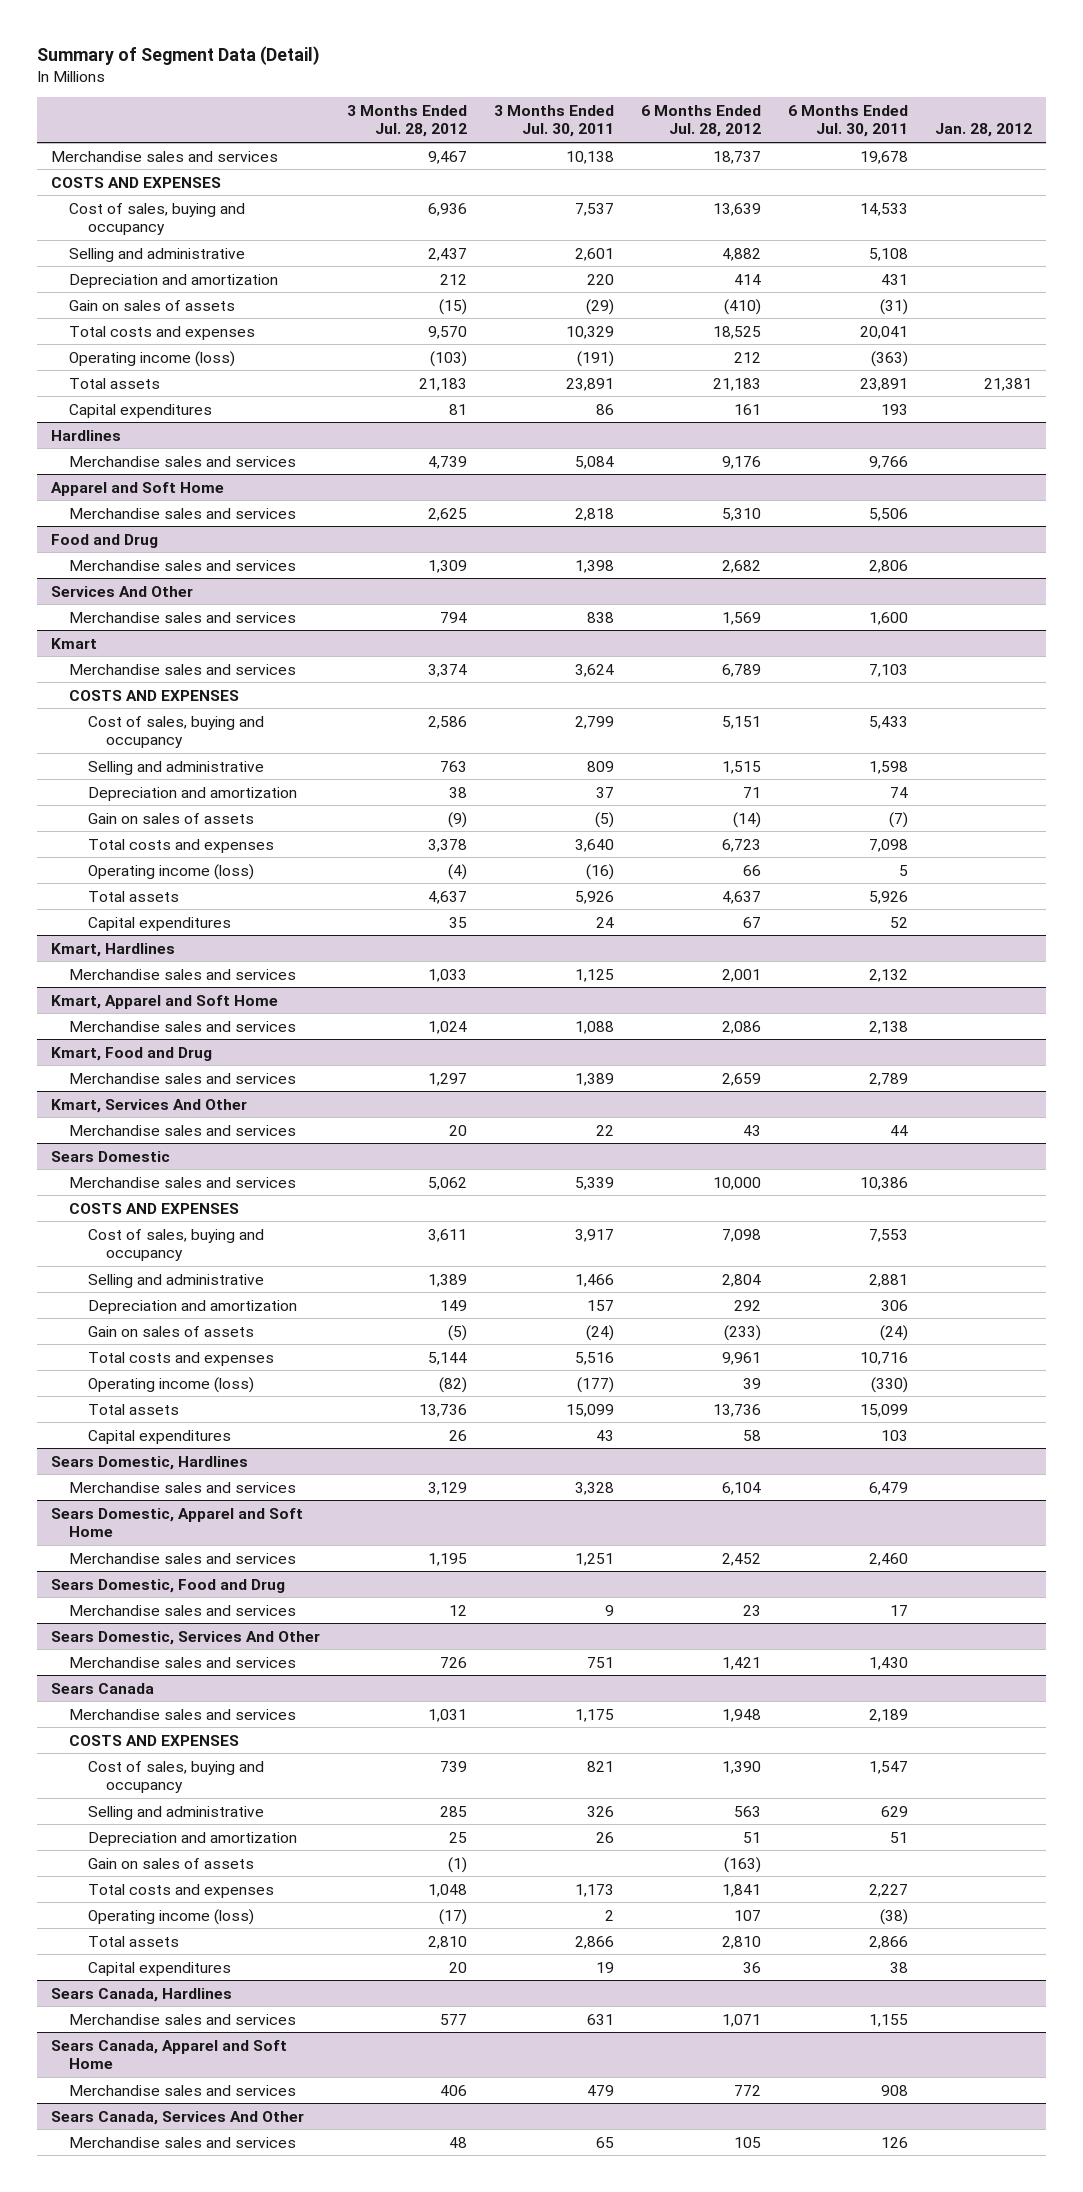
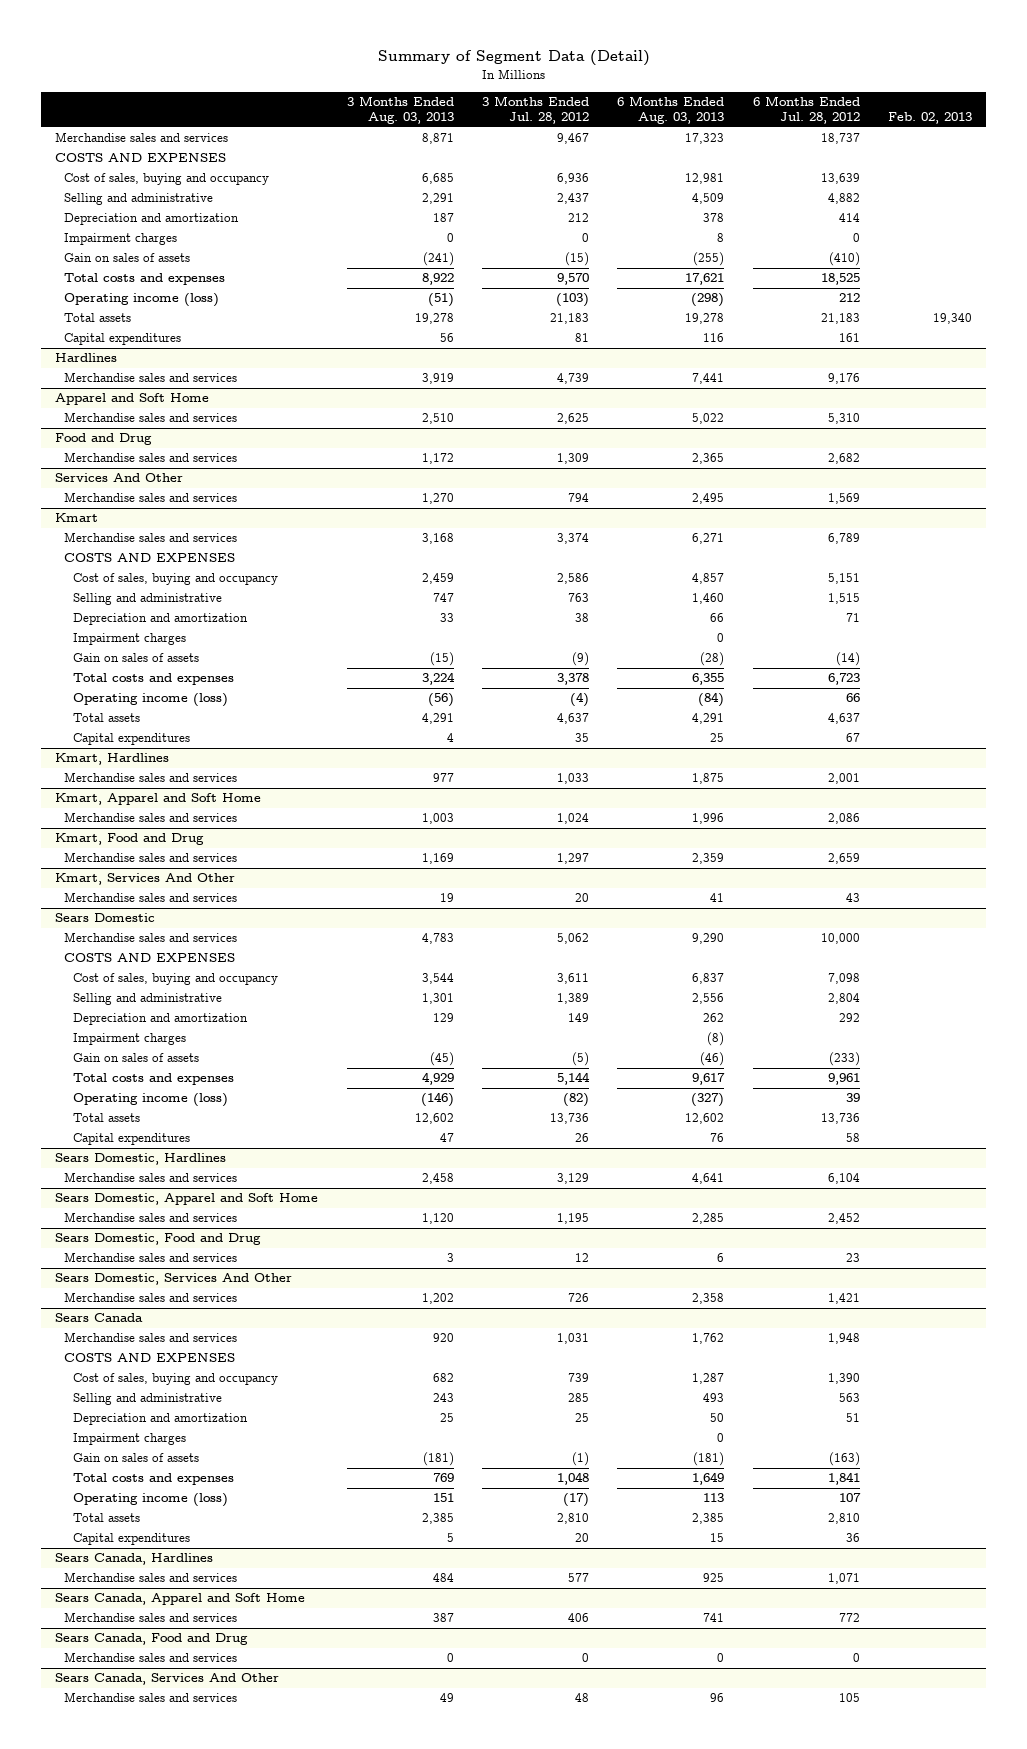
- | 3 Months Ended Jul. 28, 2012 | 3 Months Ended Jul. 30, 2011 | 6 Months Ended Jul. 28, 2012 | 6 Months Ended Jul. 30, 2011 | Jan. 28, 2012
+ | 3 Months Ended Aug. 03, 2013 | 3 Months Ended Jul. 28, 2012 | 6 Months Ended Aug. 03, 2013 | 6 Months Ended Jul. 28, 2012 | Feb. 02, 2013
+ Impairment charges | 0 | 0 | 8 | 0 |
@ Kmart
+ Impairment charges | | | 0 | |
@ Sears Domestic
+ Impairment charges | | | (8) | |
@ Sears Canada
+ Impairment charges | | | 0 | |
+ Sears Canada, Food and Drug
+ Merchandise sales and services | 0 | 0 | 0 | 0 |

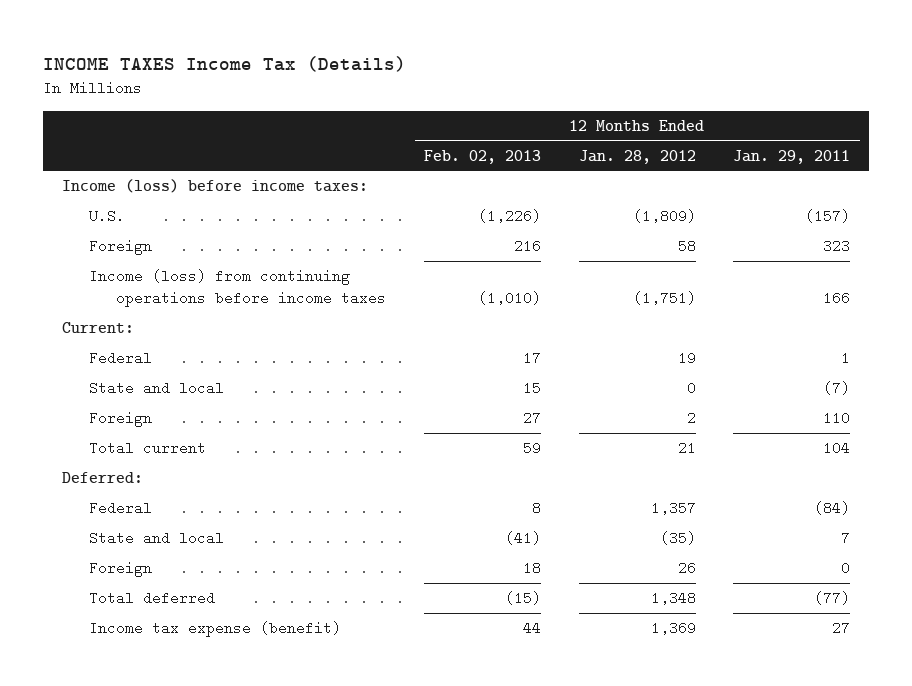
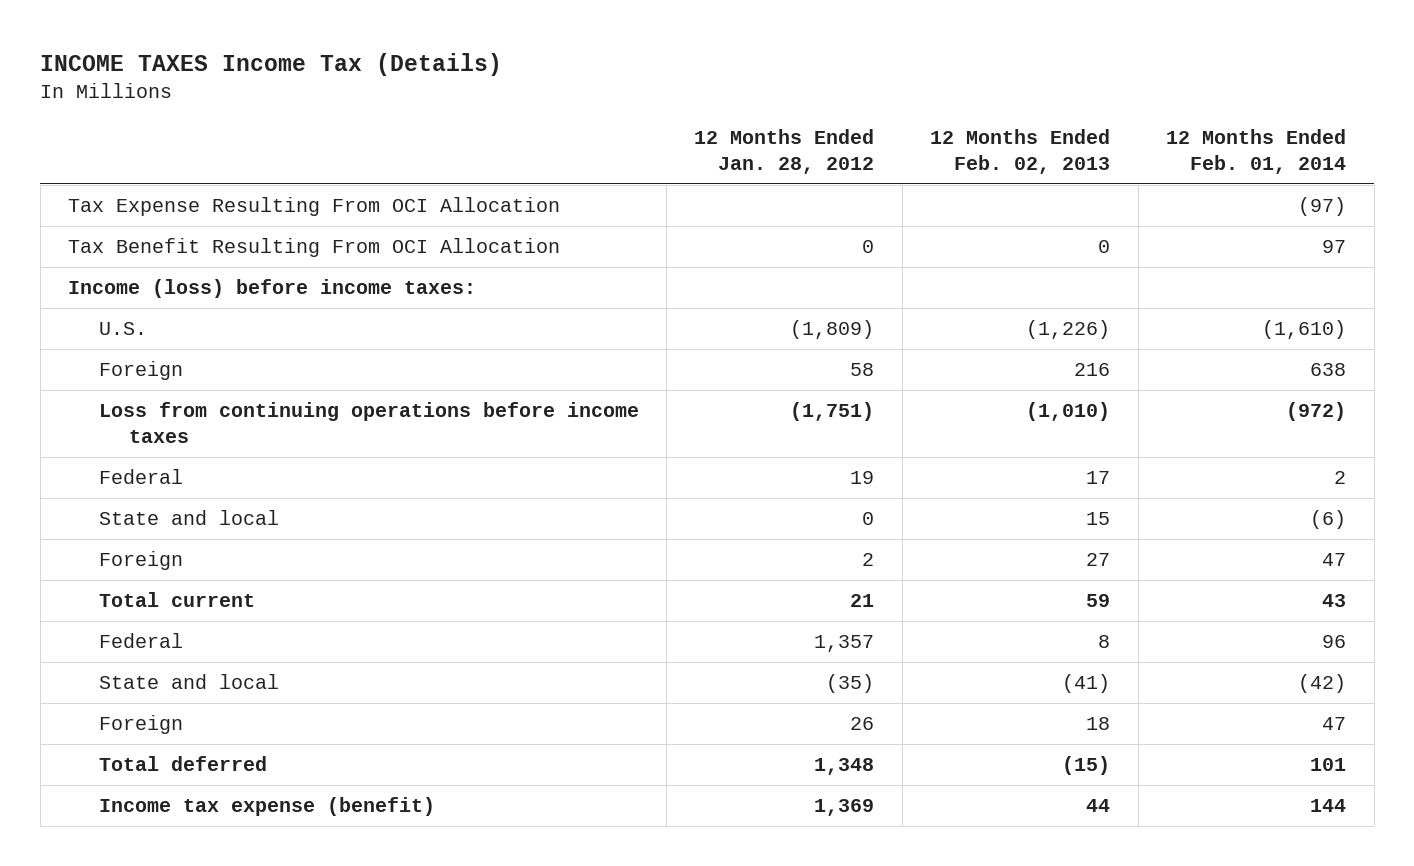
- | 12 Months Ended Feb. 02, 2013 | 12 Months Ended Jan. 28, 2012 | 12 Months Ended Jan. 29, 2011
+ | 12 Months Ended Jan. 28, 2012 | 12 Months Ended Feb. 02, 2013 | 12 Months Ended Feb. 01, 2014
+ Tax Expense Resulting From OCI Allocation | | | (97)
+ Tax Benefit Resulting From OCI Allocation | 0 | 0 | 97
- Income (loss) from continuing operations before income taxes | (1,010) | (1,751) | 166
- Current:
+ Loss from continuing operations before income taxes | (1,751) | (1,010) | (972)
- Deferred:

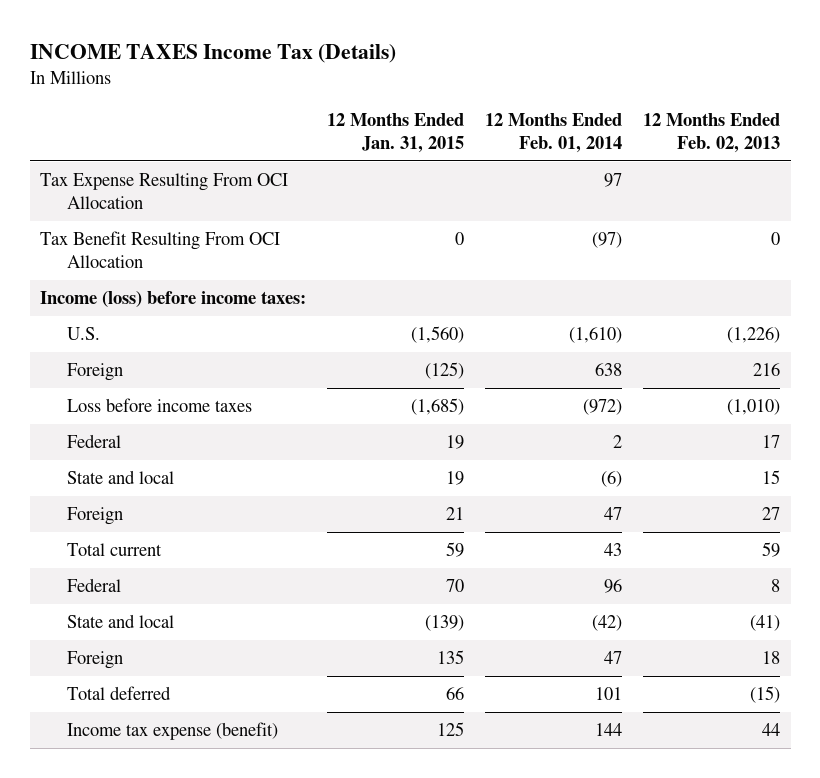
- | 12 Months Ended Jan. 28, 2012 | 12 Months Ended Feb. 02, 2013 | 12 Months Ended Feb. 01, 2014
+ | 12 Months Ended Jan. 31, 2015 | 12 Months Ended Feb. 01, 2014 | 12 Months Ended Feb. 02, 2013
- Tax Expense Resulting From OCI Allocation | | | (97)
- Tax Benefit Resulting From OCI Allocation | 0 | 0 | 97
+ Tax Expense Resulting From OCI Allocation | | 97 |
+ Tax Benefit Resulting From OCI Allocation | 0 | (97) | 0
- Loss from continuing operations before income taxes | (1,751) | (1,010) | (972)
+ Loss before income taxes | (1,685) | (972) | (1,010)

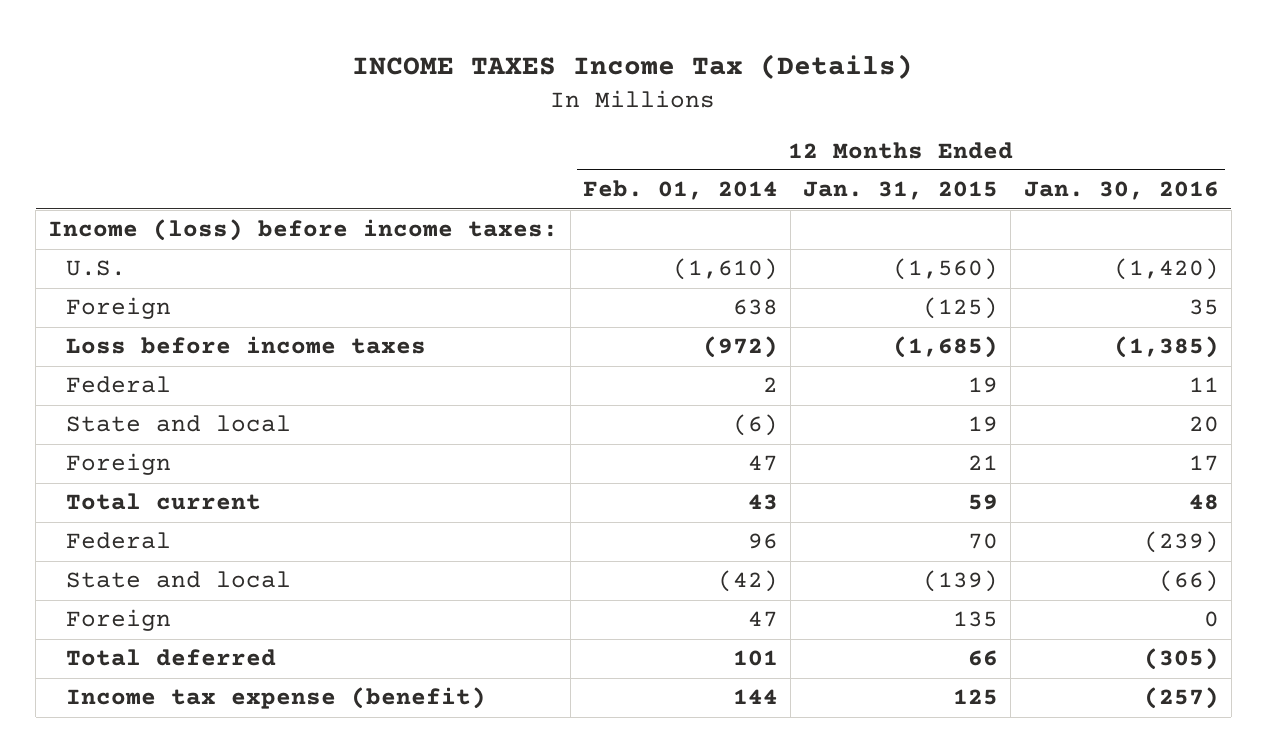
- | 12 Months Ended Jan. 31, 2015 | 12 Months Ended Feb. 01, 2014 | 12 Months Ended Feb. 02, 2013
+ | 12 Months Ended Feb. 01, 2014 | 12 Months Ended Jan. 31, 2015 | 12 Months Ended Jan. 30, 2016
- Tax Expense Resulting From OCI Allocation | | 97 |
- Tax Benefit Resulting From OCI Allocation | 0 | (97) | 0

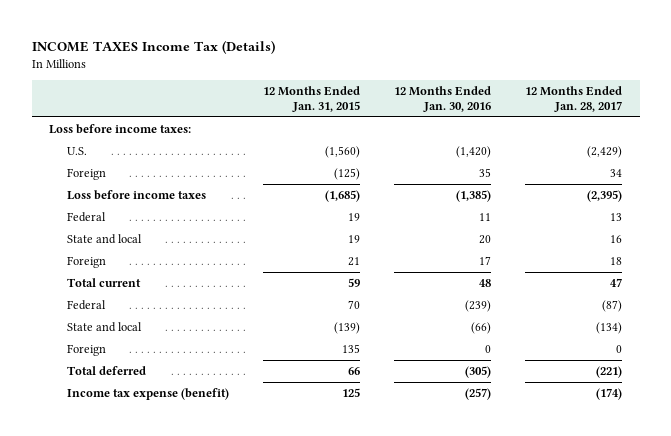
- | 12 Months Ended Feb. 01, 2014 | 12 Months Ended Jan. 31, 2015 | 12 Months Ended Jan. 30, 2016
+ | 12 Months Ended Jan. 31, 2015 | 12 Months Ended Jan. 30, 2016 | 12 Months Ended Jan. 28, 2017
- Income (loss) before income taxes:
+ Loss before income taxes:

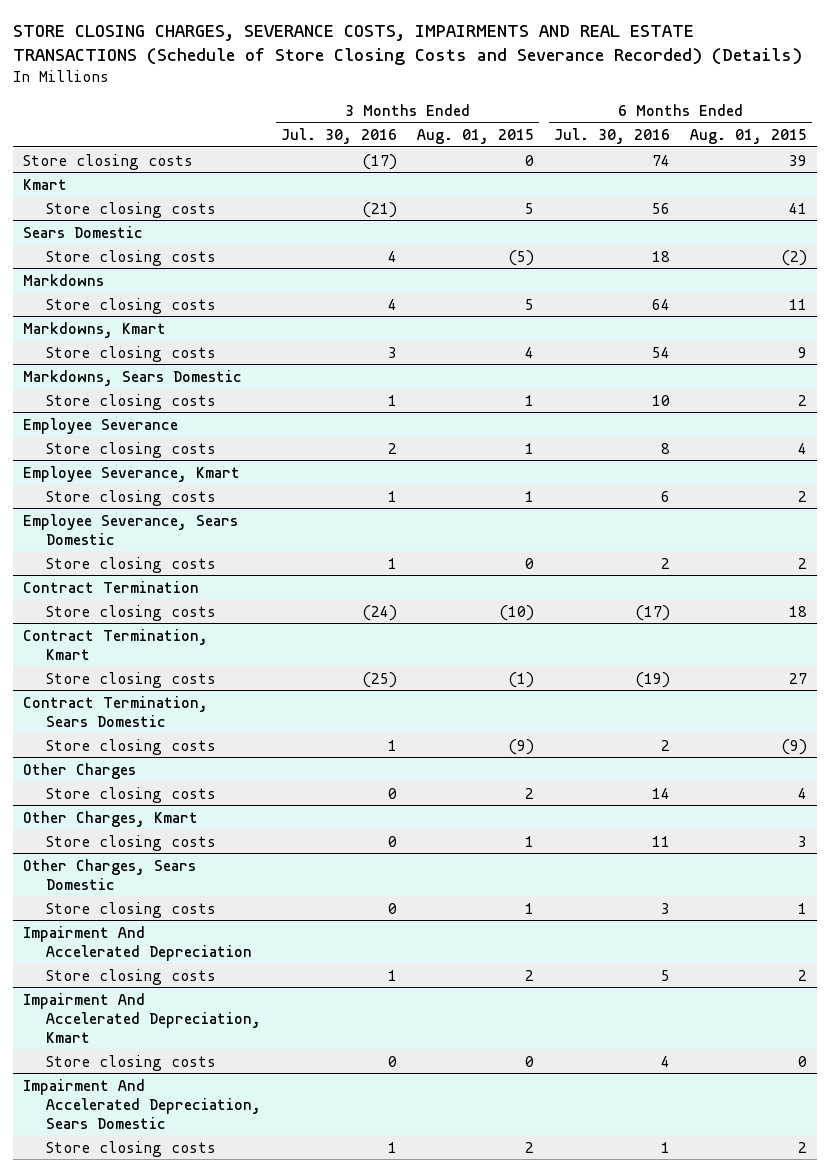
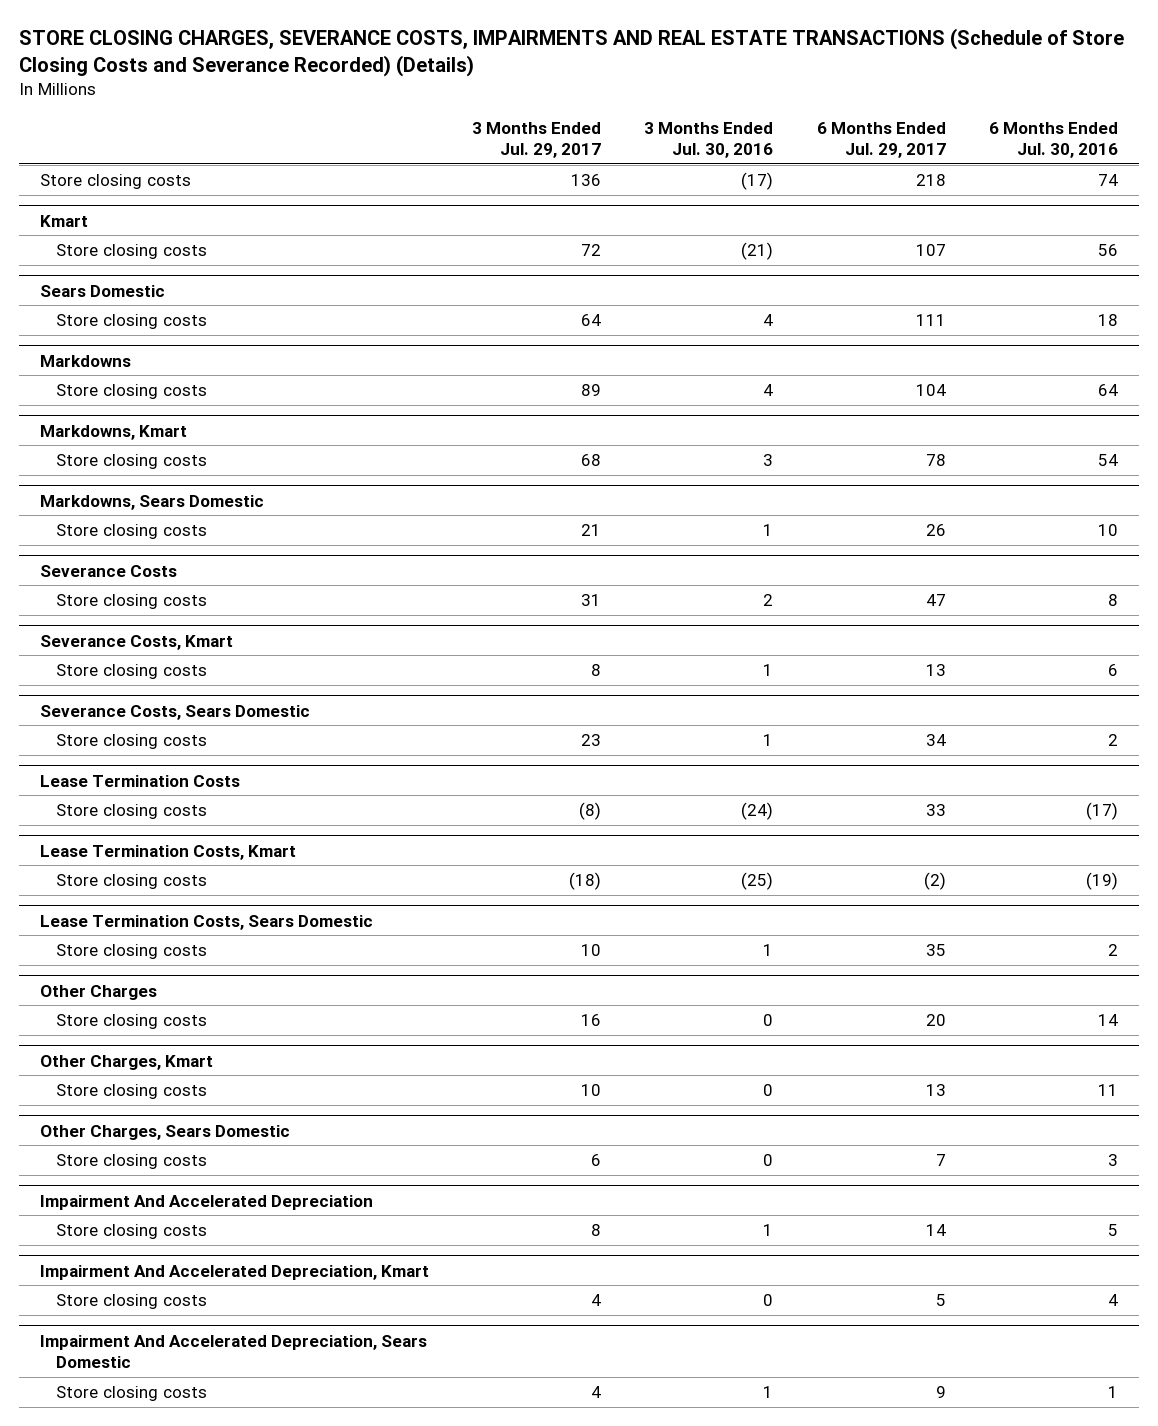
- | 3 Months Ended Jul. 30, 2016 | 3 Months Ended Aug. 01, 2015 | 6 Months Ended Jul. 30, 2016 | 6 Months Ended Aug. 01, 2015
+ | 3 Months Ended Jul. 29, 2017 | 3 Months Ended Jul. 30, 2016 | 6 Months Ended Jul. 29, 2017 | 6 Months Ended Jul. 30, 2016
- Employee Severance
+ Severance Costs
- Employee Severance, Kmart
+ Severance Costs, Kmart
- Employee Severance, Sears Domestic
+ Severance Costs, Sears Domestic
- Contract Termination
+ Lease Termination Costs
- Contract Termination, Kmart
+ Lease Termination Costs, Kmart
- Contract Termination, Sears Domestic
+ Lease Termination Costs, Sears Domestic

